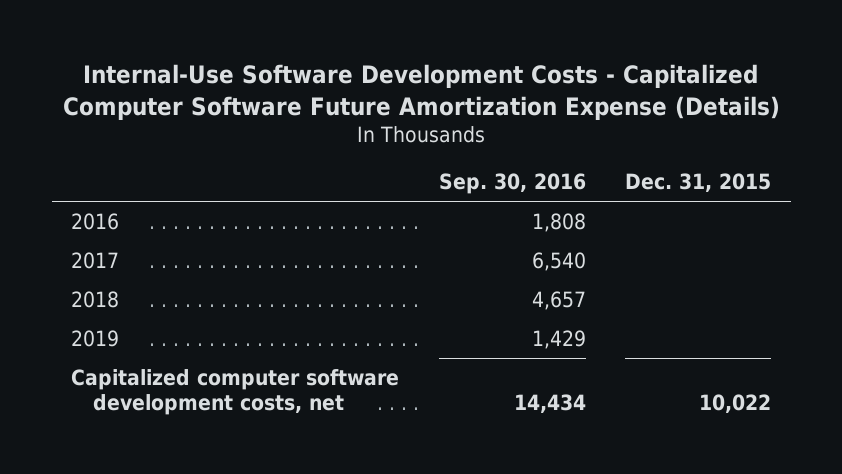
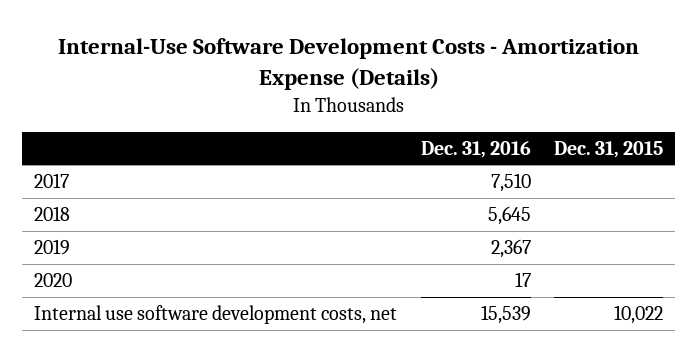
- Internal-Use Software Development Costs - Capitalized Computer Software Future Amortization Expense (Details)
+ Internal-Use Software Development Costs - Amortization Expense (Details)
- | Sep. 30, 2016 | Dec. 31, 2015
+ | Dec. 31, 2016 | Dec. 31, 2015
- 2016 | 1,808 |
- Capitalized computer software development costs, net | 14,434 | 10,022
+ 2020 | 17 |
+ Internal use software development costs, net | 15,539 | 10,022

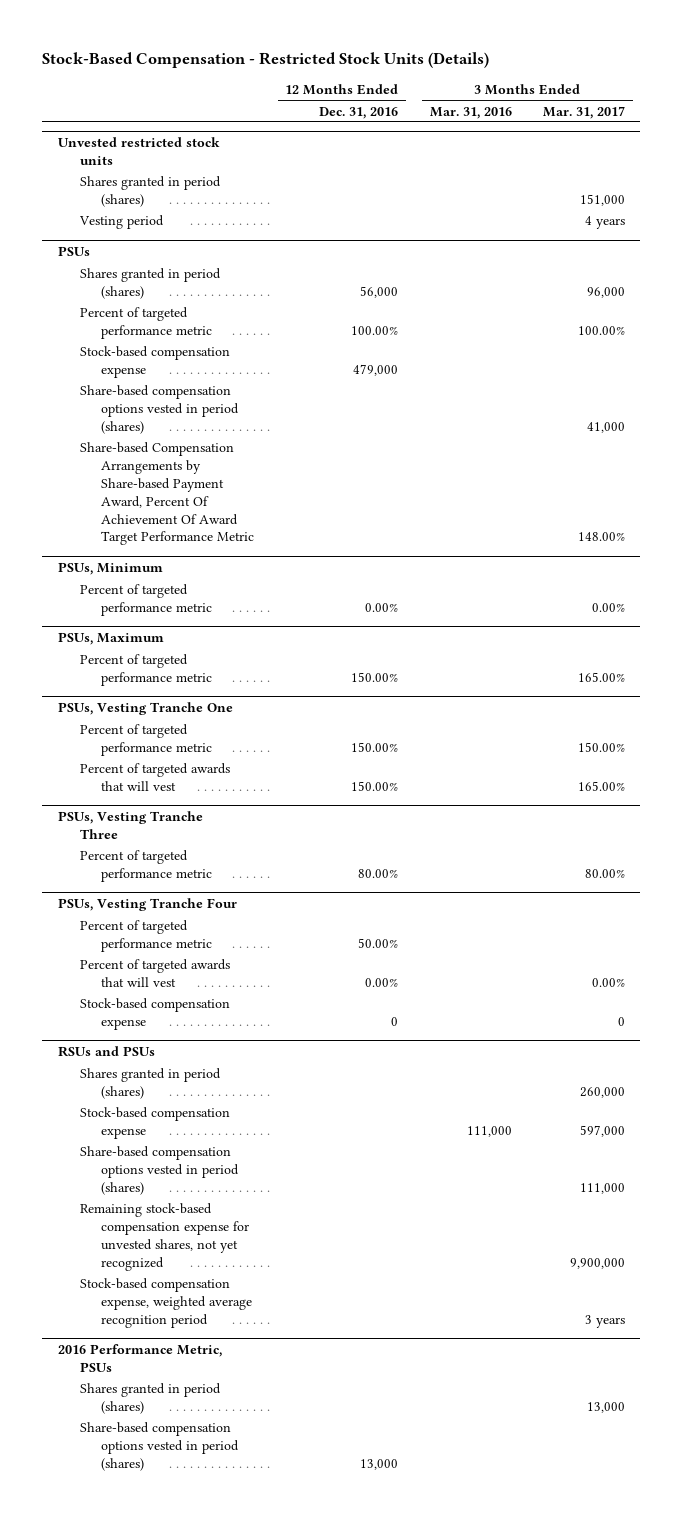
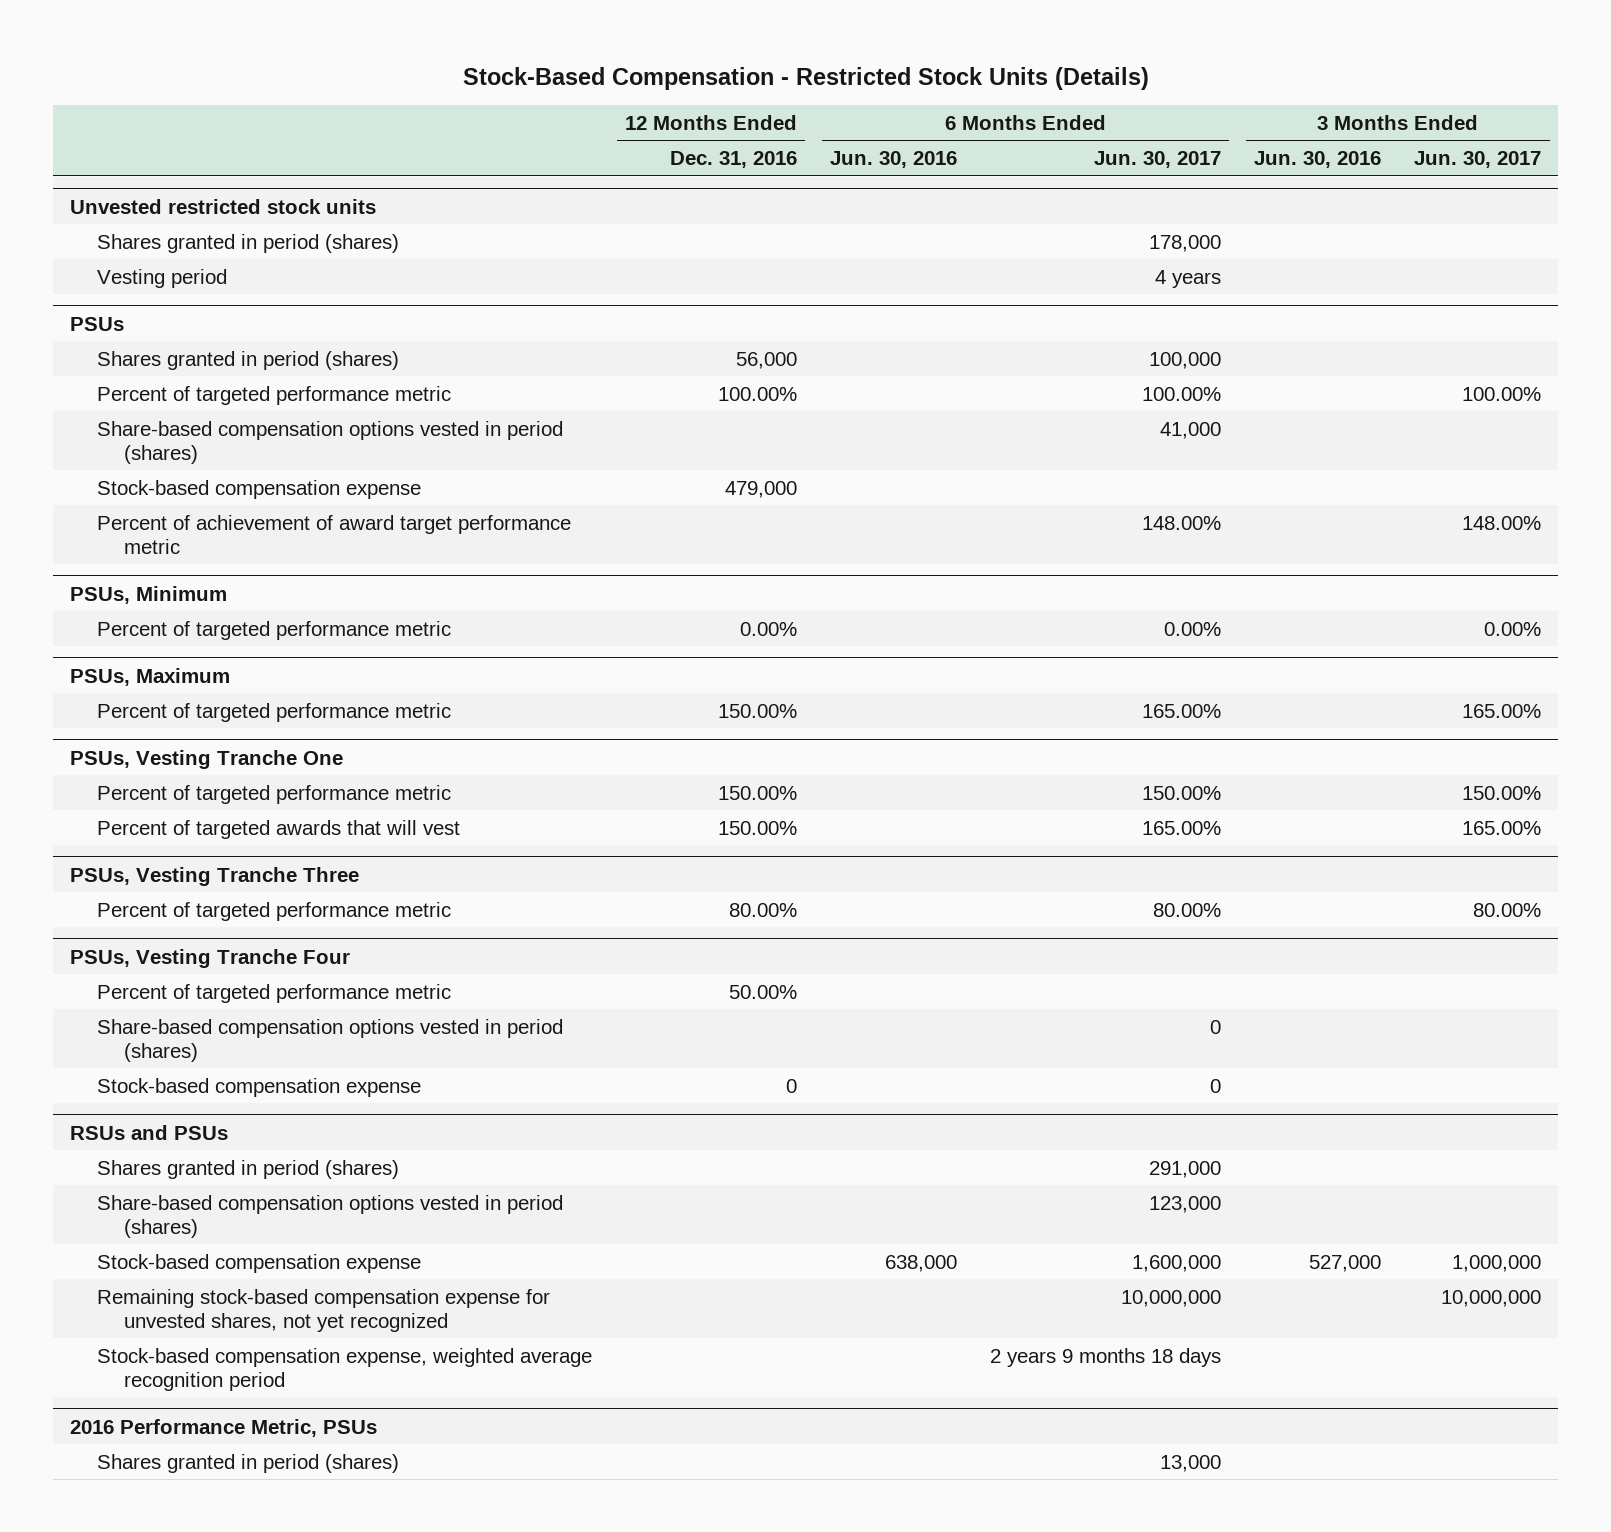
- | 12 Months Ended Dec. 31, 2016 | 3 Months Ended Mar. 31, 2016 | 3 Months Ended Mar. 31, 2017
+ | 12 Months Ended Dec. 31, 2016 | 6 Months Ended Jun. 30, 2016 | 6 Months Ended Jun. 30, 2017 | 3 Months Ended Jun. 30, 2016 | 3 Months Ended Jun. 30, 2017
@ PSUs
- Share-based Compensation Arrangements by Share-based Payment Award, Percent Of Achievement Of Award Target Performance Metric | | | 148.00%
moved down: Stock-based compensation expense | 479,000 | | | |
+ Percent of achievement of award target performance metric | | | 148.00% | | 148.00%
@ PSUs, Vesting Tranche Four
- Percent of targeted awards that will vest | 0.00% | | 0.00%
+ Share-based compensation options vested in period (shares) | | | 0 | |
@ RSUs and PSUs
moved down: Stock-based compensation expense | | 638,000 | 1,600,000 | 527,000 | 1,000,000
@ 2016 Performance Metric, PSUs
- Share-based compensation options vested in period (shares) | 13,000 | |

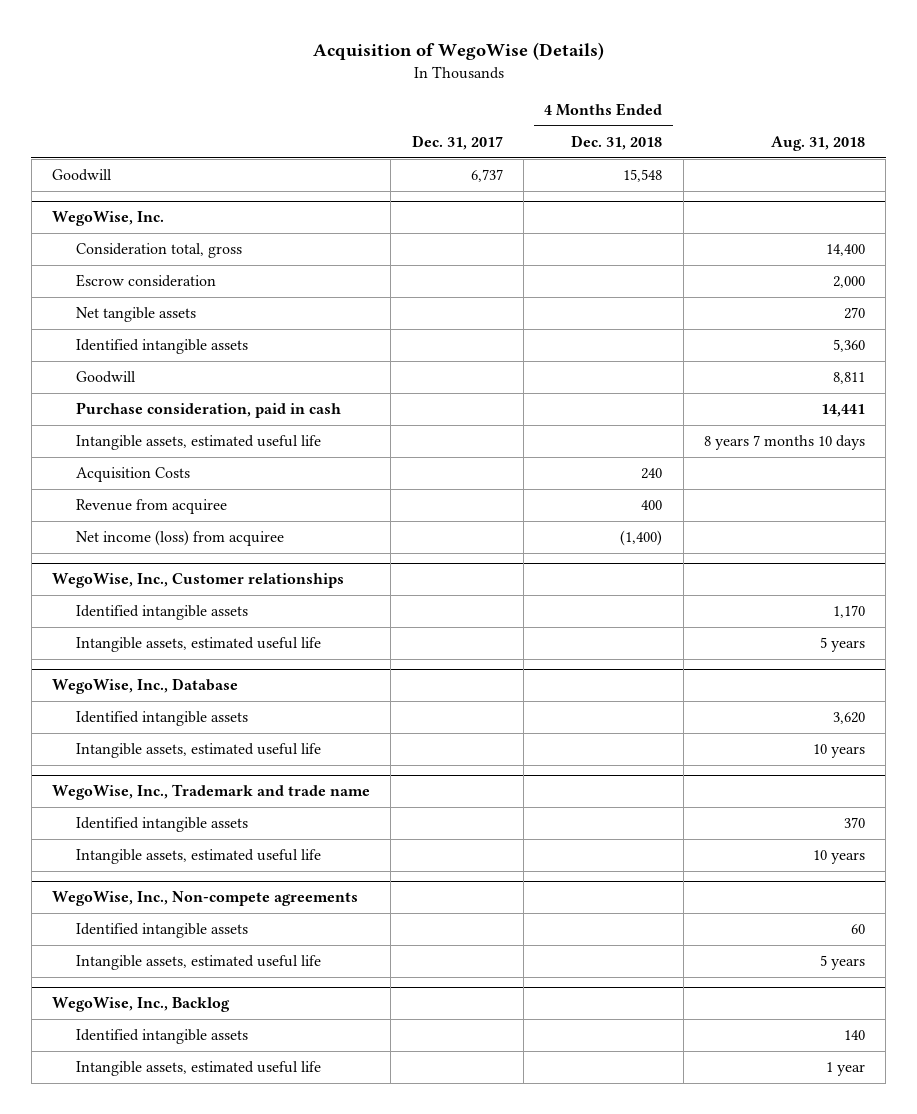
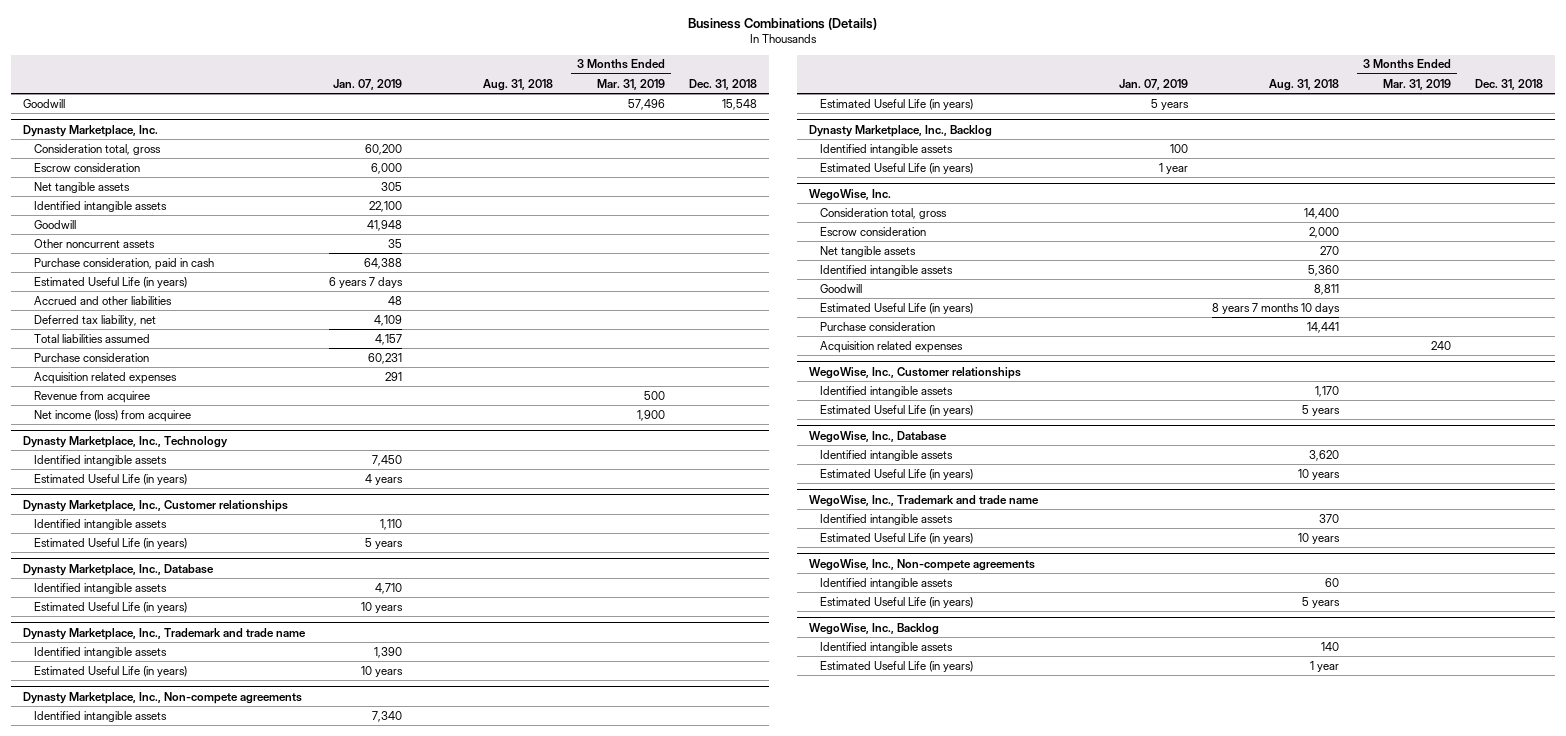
- Acquisition of WegoWise (Details)
+ Business Combinations (Details)
- | Dec. 31, 2017 | 4 Months Ended Dec. 31, 2018 | Aug. 31, 2018
+ | Jan. 07, 2019 | Aug. 31, 2018 | 3 Months Ended Mar. 31, 2019 | Dec. 31, 2018
+ Dynasty Marketplace, Inc.
+ Consideration total, gross | 60,200 | | |
+ Escrow consideration | 6,000 | | |
+ Net tangible assets | 305 | | |
+ Identified intangible assets | 22,100 | | |
+ Goodwill | 41,948 | | |
+ Other noncurrent assets | 35 | | |
+ Purchase consideration, paid in cash | 64,388 | | |
+ Estimated Useful Life (in years) | 6 years 7 days | | |
+ Accrued and other liabilities | 48 | | |
+ Deferred tax liability, net | 4,109 | | |
+ Total liabilities assumed | 4,157 | | |
+ Purchase consideration | 60,231 | | |
+ Acquisition related expenses | 291 | | |
+ Revenue from acquiree | | | 500 |
+ Net income (loss) from acquiree | | | 1,900 |
+ Dynasty Marketplace, Inc., Technology
+ Identified intangible assets | 7,450 | | |
+ Estimated Useful Life (in years) | 4 years | | |
+ Dynasty Marketplace, Inc., Customer relationships
+ Identified intangible assets | 1,110 | | |
+ Estimated Useful Life (in years) | 5 years | | |
+ Dynasty Marketplace, Inc., Database
+ Identified intangible assets | 4,710 | | |
+ Estimated Useful Life (in years) | 10 years | | |
+ Dynasty Marketplace, Inc., Trademark and trade name
+ Identified intangible assets | 1,390 | | |
+ Estimated Useful Life (in years) | 10 years | | |
+ Dynasty Marketplace, Inc., Non-compete agreements
+ Identified intangible assets | 7,340 | | |
+ Estimated Useful Life (in years) | 5 years | | |
+ Dynasty Marketplace, Inc., Backlog
+ Identified intangible assets | 100 | | |
+ Estimated Useful Life (in years) | 1 year | | |
@ WegoWise, Inc.
- Purchase consideration, paid in cash | | | 14,441
- Intangible assets, estimated useful life | | | 8 years 7 months 10 days
- Acquisition Costs | | 240 |
- Revenue from acquiree | | 400 |
- Net income (loss) from acquiree | | (1,400) |
+ Estimated Useful Life (in years) | | 8 years 7 months 10 days | |
+ Purchase consideration | | 14,441 | |
+ Acquisition related expenses | | | 240 |
@ WegoWise, Inc., Customer relationships
- Intangible assets, estimated useful life | | | 5 years
+ Estimated Useful Life (in years) | | 5 years | |
@ WegoWise, Inc., Database
- Intangible assets, estimated useful life | | | 10 years
+ Estimated Useful Life (in years) | | 10 years | |
@ WegoWise, Inc., Trademark and trade name
- Intangible assets, estimated useful life | | | 10 years
+ Estimated Useful Life (in years) | | 10 years | |
@ WegoWise, Inc., Non-compete agreements
- Intangible assets, estimated useful life | | | 5 years
+ Estimated Useful Life (in years) | | 5 years | |
@ WegoWise, Inc., Backlog
- Intangible assets, estimated useful life | | | 1 year
+ Estimated Useful Life (in years) | | 1 year | |

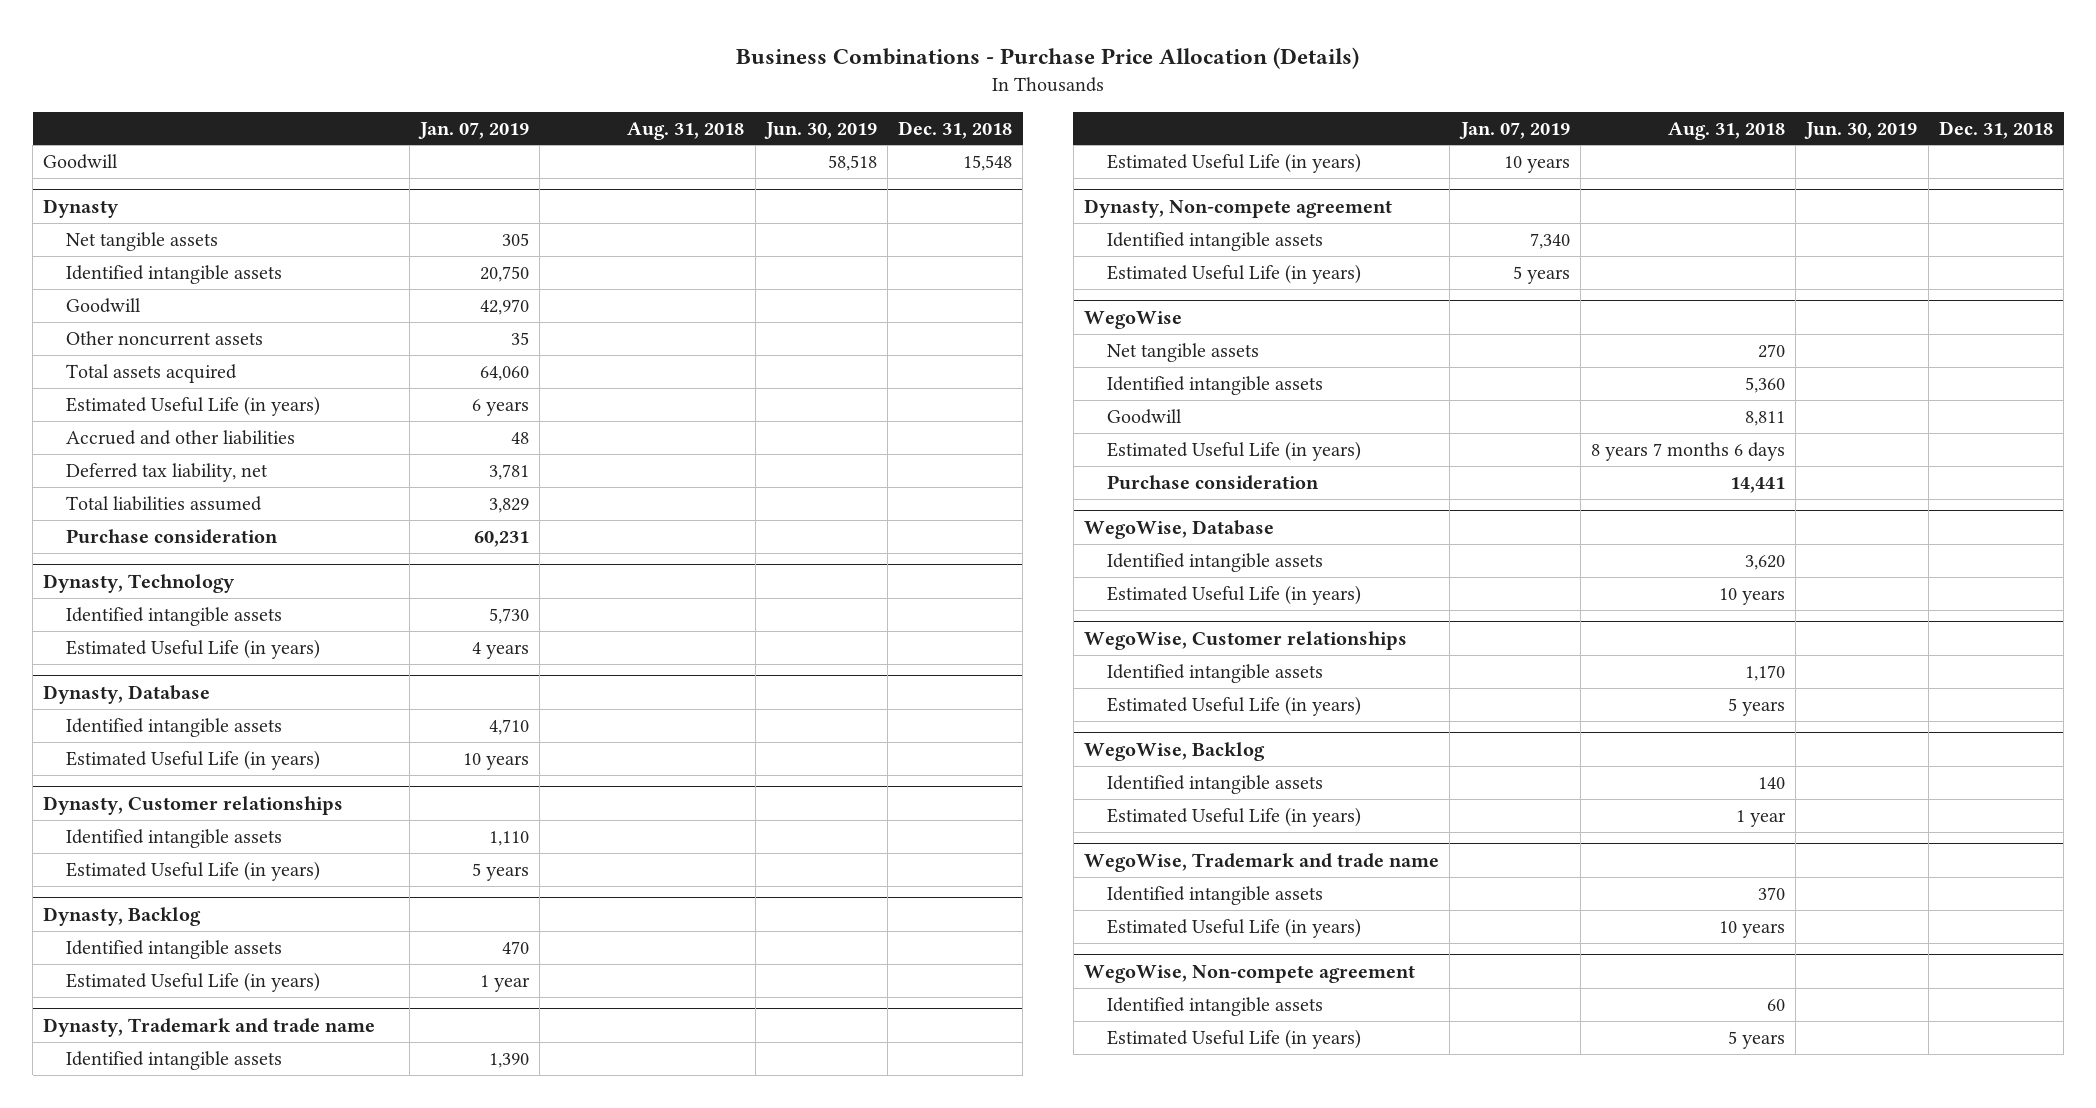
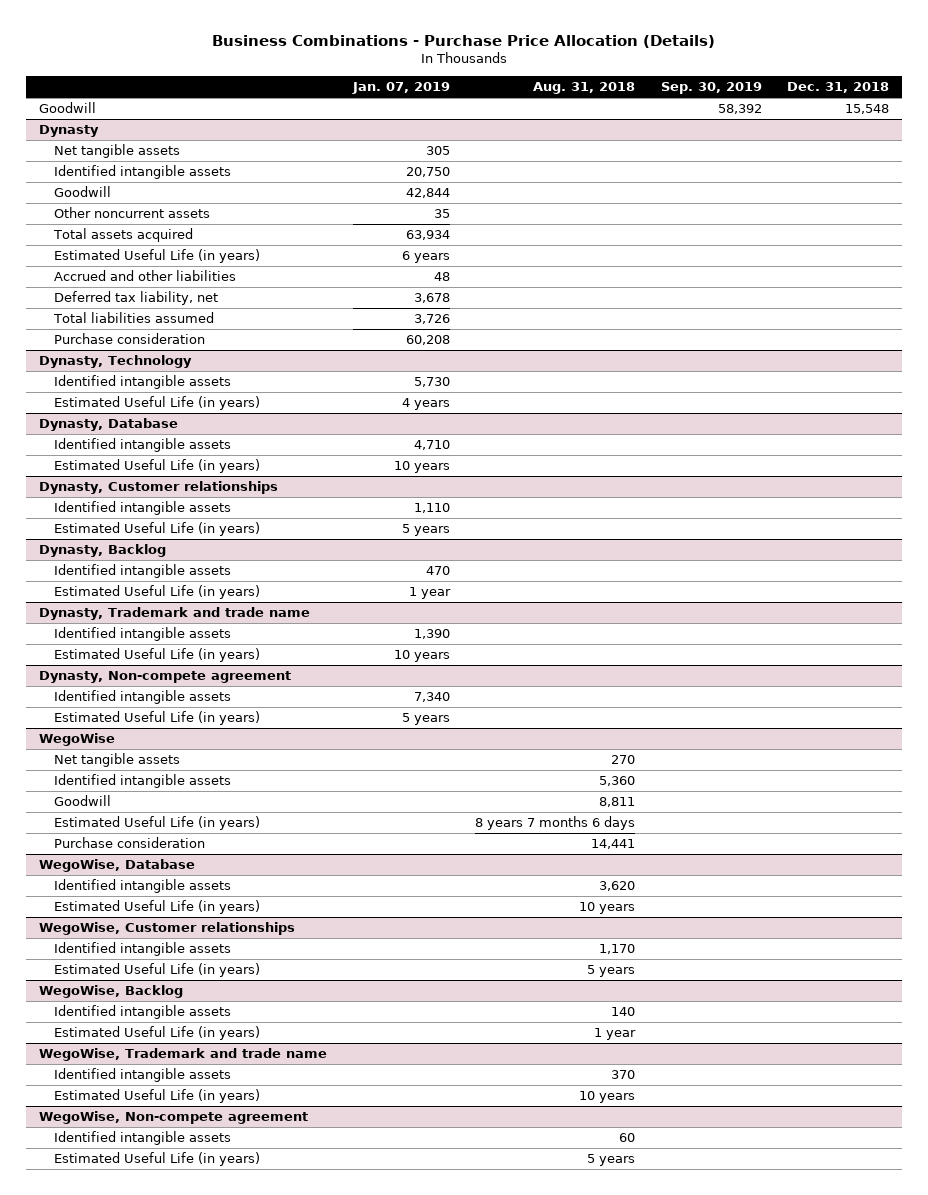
- | Jan. 07, 2019 | Aug. 31, 2018 | Jun. 30, 2019 | Dec. 31, 2018
+ | Jan. 07, 2019 | Aug. 31, 2018 | Sep. 30, 2019 | Dec. 31, 2018
@ Dynasty
- Goodwill | 42,970 | | |
+ Goodwill | 42,844 | | |
- Total assets acquired | 64,060 | | |
+ Total assets acquired | 63,934 | | |
- Deferred tax liability, net | 3,781 | | |
- Total liabilities assumed | 3,829 | | |
- Purchase consideration | 60,231 | | |
+ Deferred tax liability, net | 3,678 | | |
+ Total liabilities assumed | 3,726 | | |
+ Purchase consideration | 60,208 | | |

